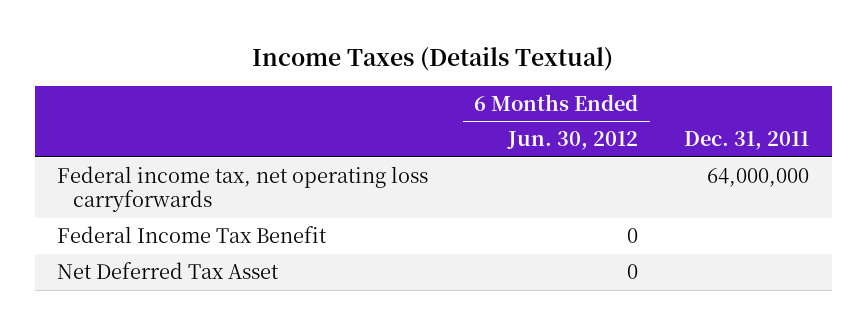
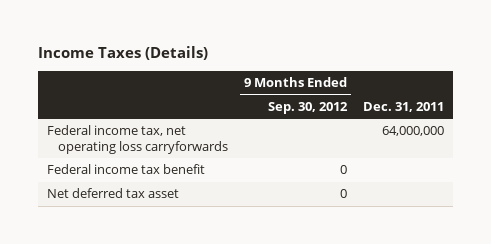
- Income Taxes (Details Textual)
+ Income Taxes (Details)
- | 6 Months Ended Jun. 30, 2012 | Dec. 31, 2011
+ | 9 Months Ended Sep. 30, 2012 | Dec. 31, 2011
- Federal Income Tax Benefit | 0 |
- Net Deferred Tax Asset | 0 |
+ Federal income tax benefit | 0 |
+ Net deferred tax asset | 0 |

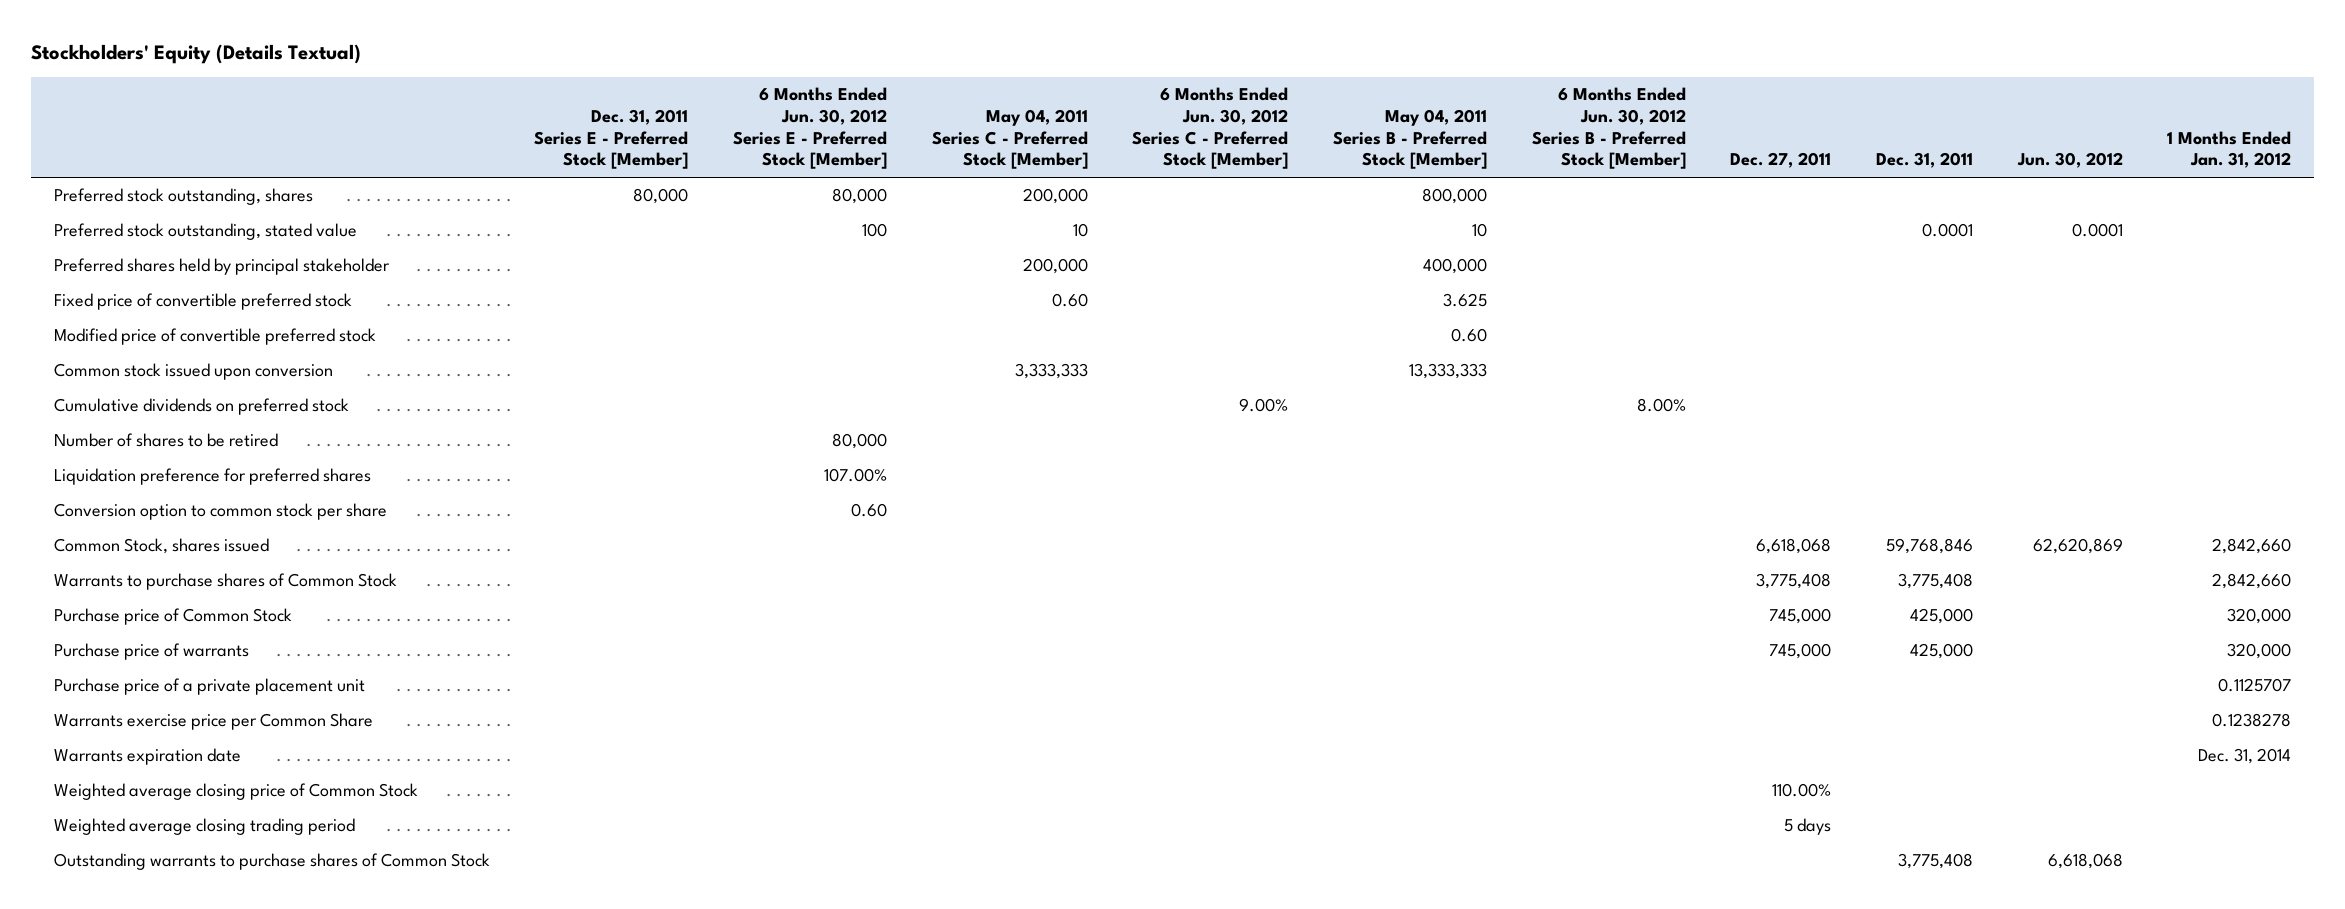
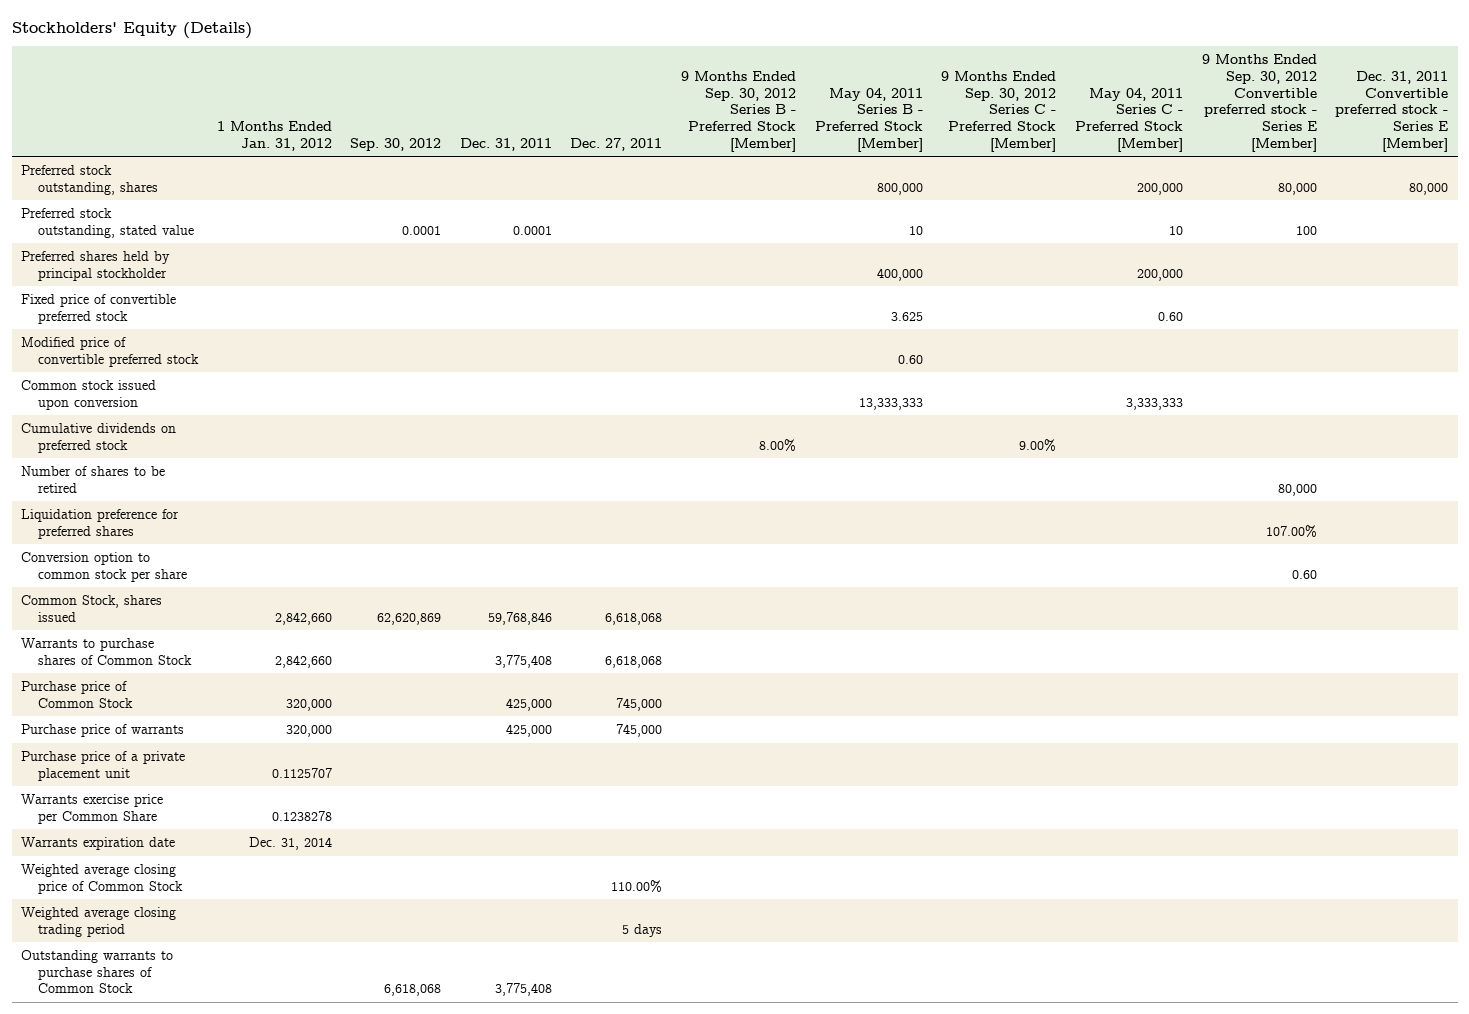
- Stockholders' Equity (Details Textual)
+ Stockholders' Equity (Details)
- | Dec. 31, 2011 Series E - Preferred Stock [Member] | 6 Months Ended Jun. 30, 2012 Series E - Preferred Stock [Member] | May 04, 2011 Series C - Preferred Stock [Member] | 6 Months Ended Jun. 30, 2012 Series C - Preferred Stock [Member] | May 04, 2011 Series B - Preferred Stock [Member] | 6 Months Ended Jun. 30, 2012 Series B - Preferred Stock [Member] | Dec. 27, 2011 | Dec. 31, 2011 | Jun. 30, 2012 | 1 Months Ended Jan. 31, 2012
+ | 1 Months Ended Jan. 31, 2012 | Sep. 30, 2012 | Dec. 31, 2011 | Dec. 27, 2011 | 9 Months Ended Sep. 30, 2012 Series B - Preferred Stock [Member] | May 04, 2011 Series B - Preferred Stock [Member] | 9 Months Ended Sep. 30, 2012 Series C - Preferred Stock [Member] | May 04, 2011 Series C - Preferred Stock [Member] | 9 Months Ended Sep. 30, 2012 Convertible preferred stock - Series E [Member] | Dec. 31, 2011 Convertible preferred stock - Series E [Member]
- Preferred shares held by principal stakeholder | | | 200,000 | | 400,000 | | | | |
+ Preferred shares held by principal stockholder | | | | | | 400,000 | | 200,000 | |
- Warrants to purchase shares of Common Stock | | | | | | | 3,775,408 | 3,775,408 | | 2,842,660
+ Warrants to purchase shares of Common Stock | 2,842,660 | | 3,775,408 | 6,618,068 | | | | | |

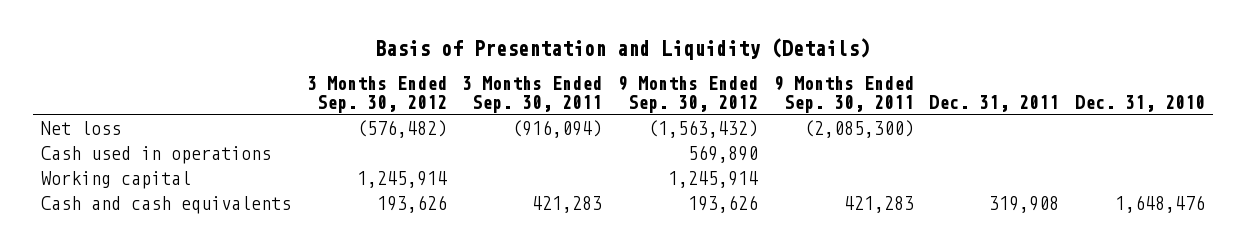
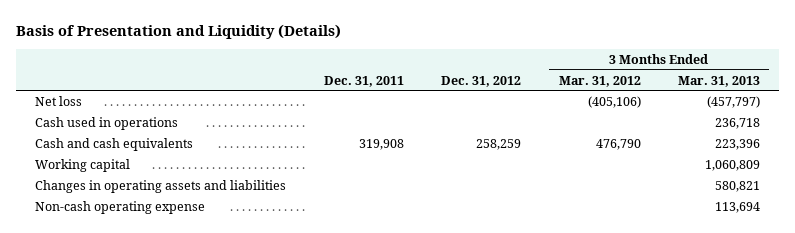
- | 3 Months Ended Sep. 30, 2012 | 3 Months Ended Sep. 30, 2011 | 9 Months Ended Sep. 30, 2012 | 9 Months Ended Sep. 30, 2011 | Dec. 31, 2011 | Dec. 31, 2010
+ | Dec. 31, 2011 | Dec. 31, 2012 | 3 Months Ended Mar. 31, 2012 | 3 Months Ended Mar. 31, 2013
moved down: Working capital | | | | 1,060,809
+ Changes in operating assets and liabilities | | | | 580,821
+ Non-cash operating expense | | | | 113,694

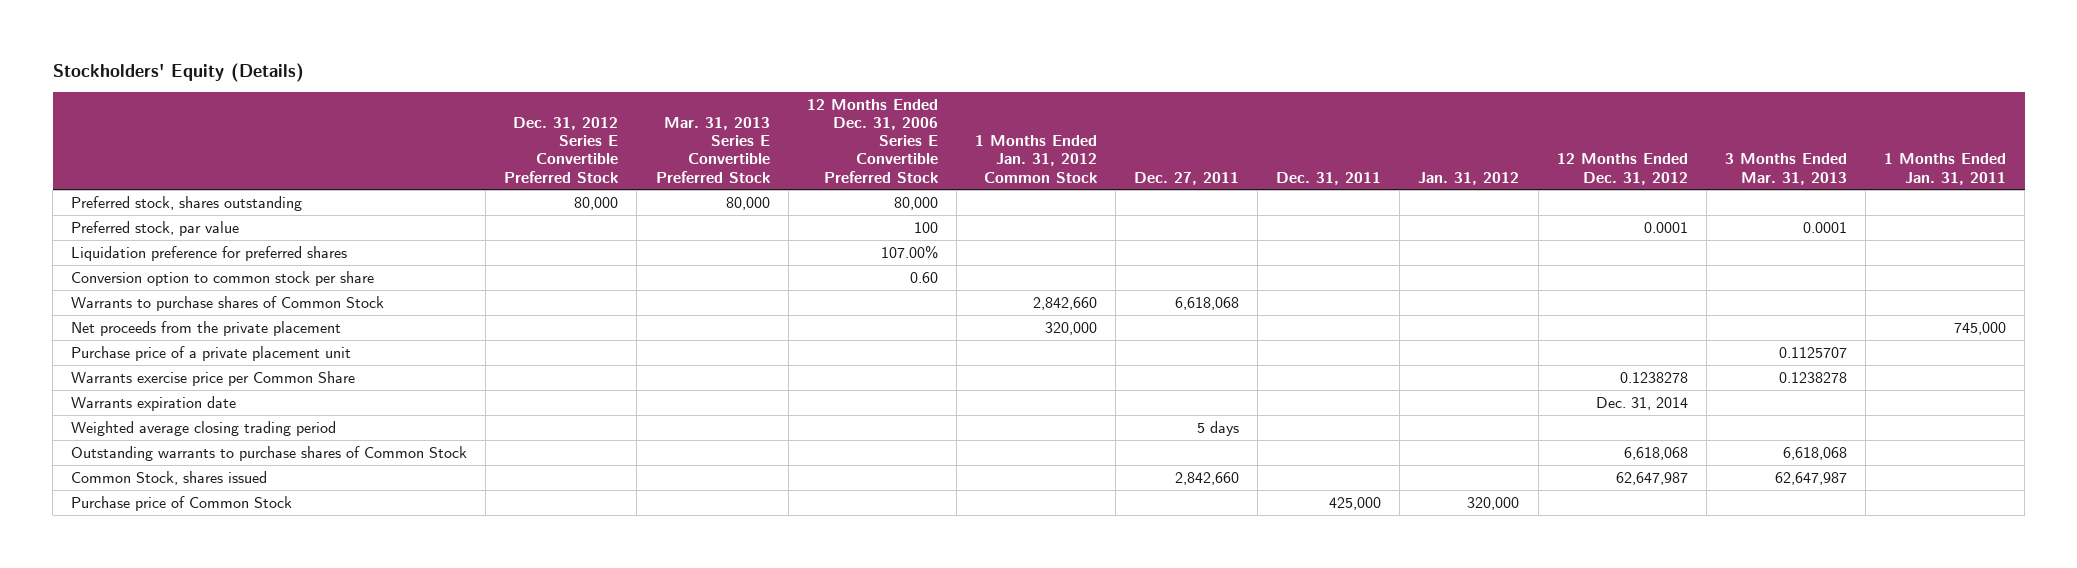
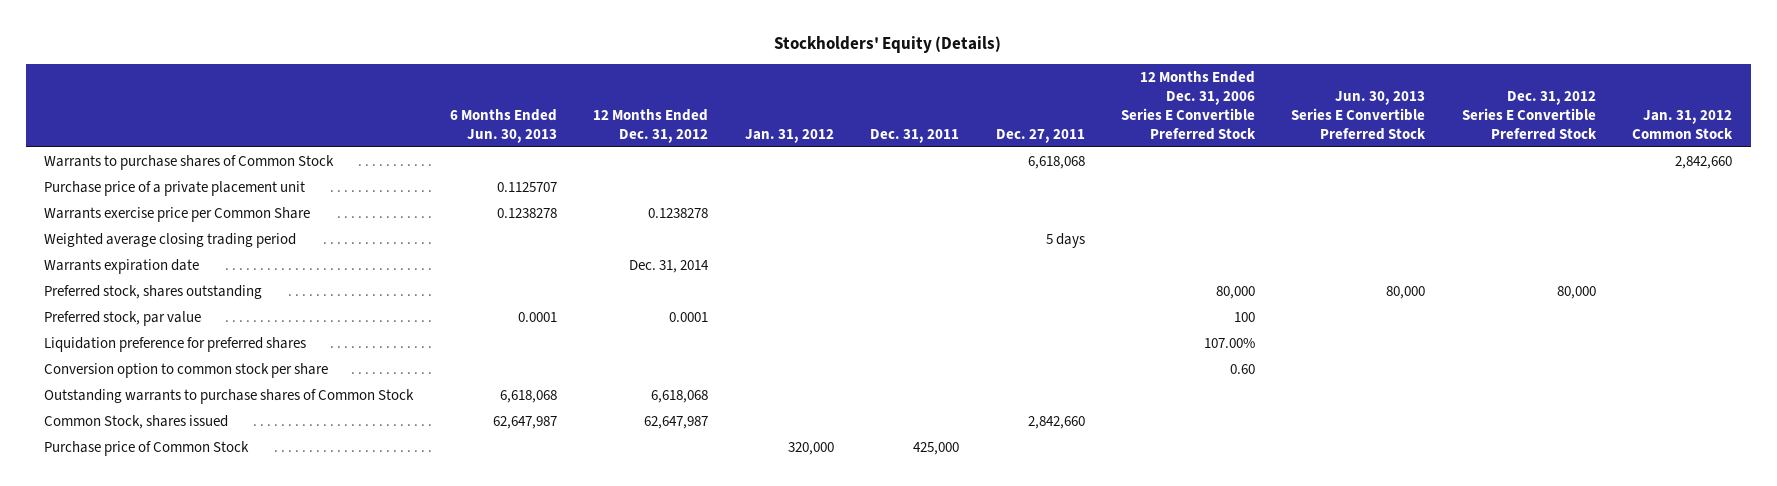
- | Dec. 31, 2012 Series E Convertible Preferred Stock | Mar. 31, 2013 Series E Convertible Preferred Stock | 12 Months Ended Dec. 31, 2006 Series E Convertible Preferred Stock | 1 Months Ended Jan. 31, 2012 Common Stock | Dec. 27, 2011 | Dec. 31, 2011 | Jan. 31, 2012 | 12 Months Ended Dec. 31, 2012 | 3 Months Ended Mar. 31, 2013 | 1 Months Ended Jan. 31, 2011
+ | 6 Months Ended Jun. 30, 2013 | 12 Months Ended Dec. 31, 2012 | Jan. 31, 2012 | Dec. 31, 2011 | Dec. 27, 2011 | 12 Months Ended Dec. 31, 2006 Series E Convertible Preferred Stock | Jun. 30, 2013 Series E Convertible Preferred Stock | Dec. 31, 2012 Series E Convertible Preferred Stock | Jan. 31, 2012 Common Stock
- Net proceeds from the private placement | | | | 320,000 | | | | | | 745,000
moved down: Warrants expiration date | | Dec. 31, 2014 | | | | | | |
moved down: Preferred stock, shares outstanding | | | | | | 80,000 | 80,000 | 80,000 |
moved down: Preferred stock, par value | 0.0001 | 0.0001 | | | | 100 | | |
moved down: Liquidation preference for preferred shares | | | | | | 107.00% | | |
moved down: Conversion option to common stock per share | | | | | | 0.60 | | |

